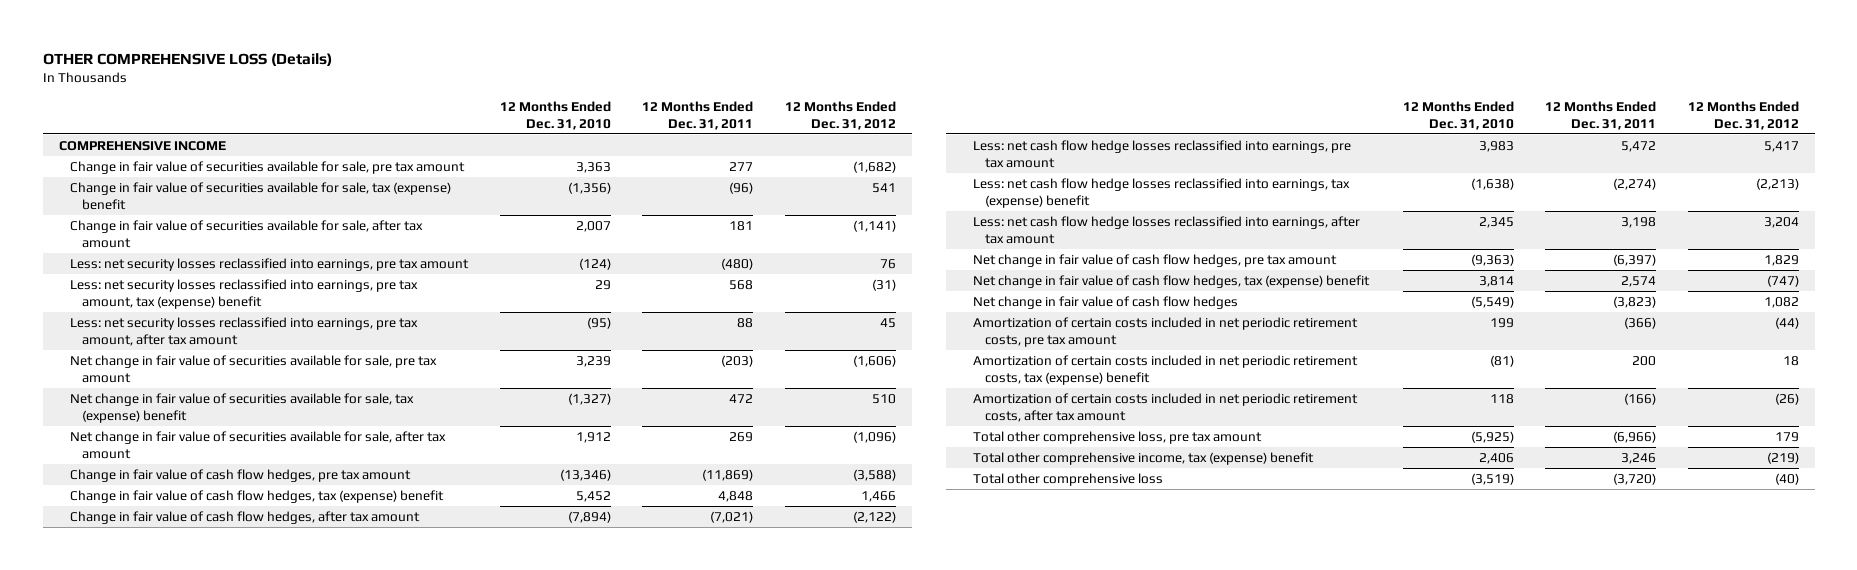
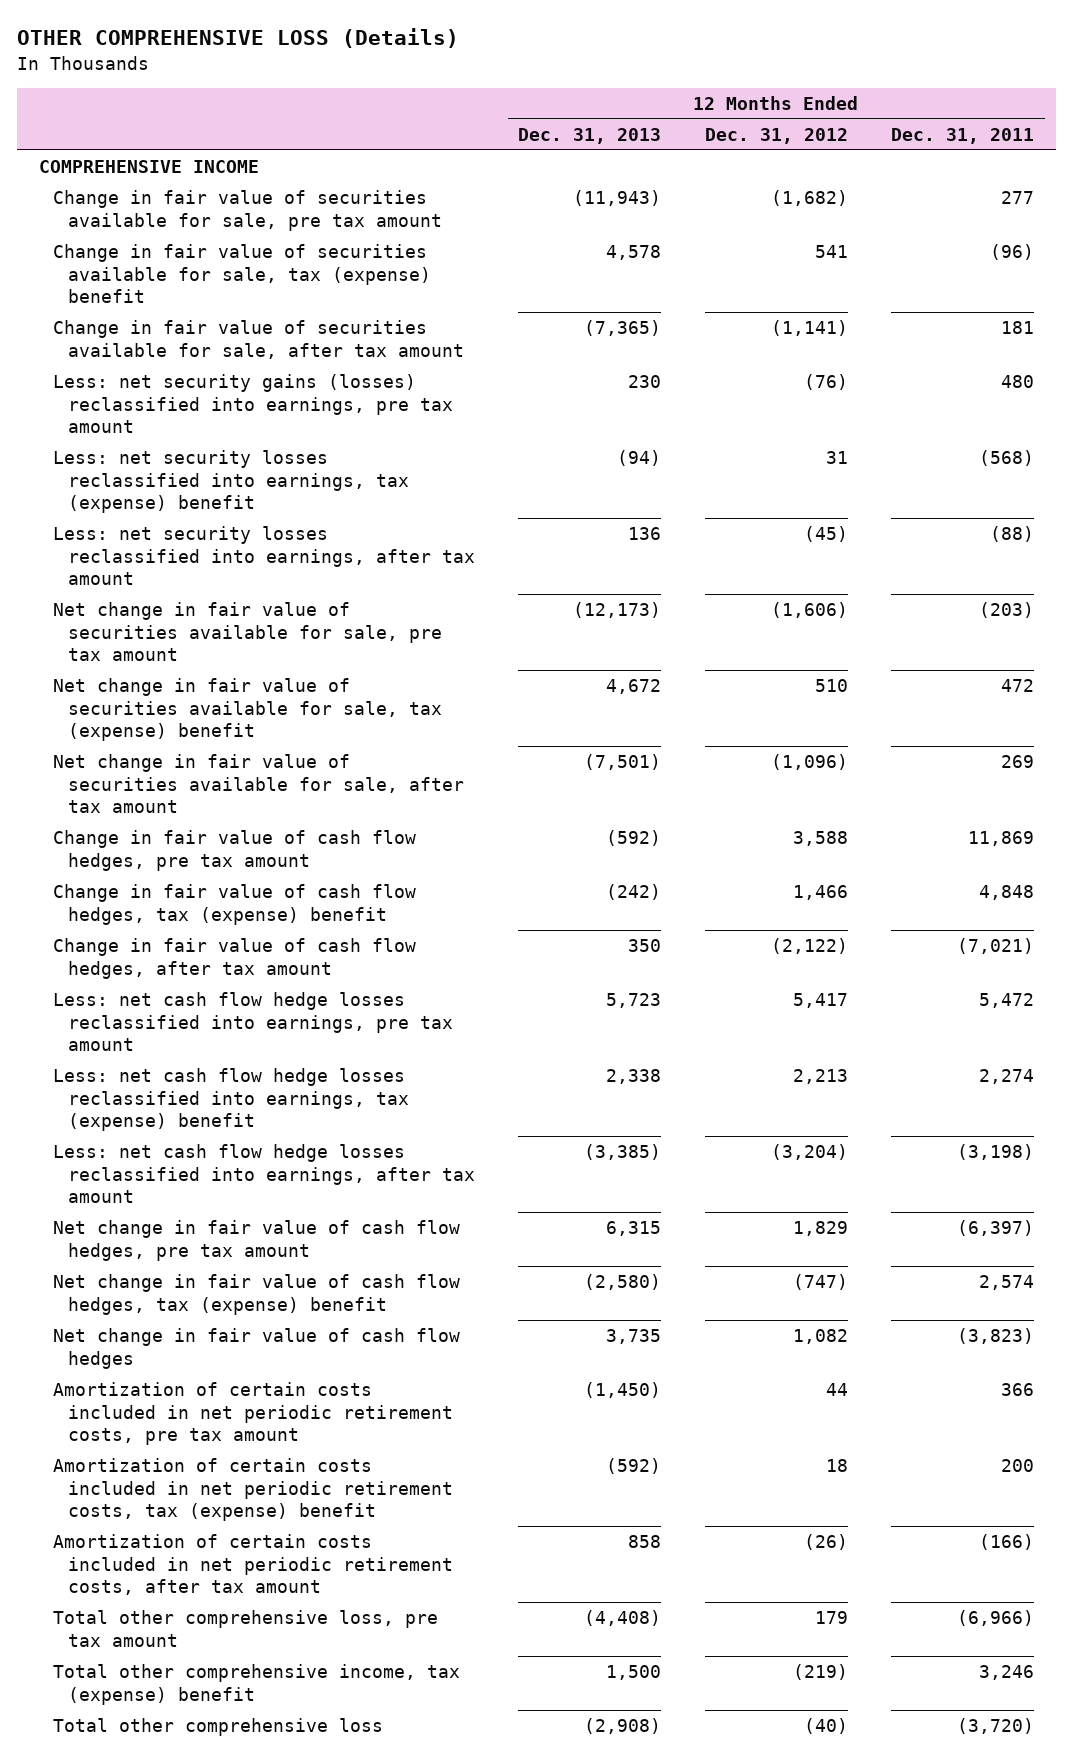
- | 12 Months Ended Dec. 31, 2010 | 12 Months Ended Dec. 31, 2011 | 12 Months Ended Dec. 31, 2012
+ | 12 Months Ended Dec. 31, 2013 | 12 Months Ended Dec. 31, 2012 | 12 Months Ended Dec. 31, 2011
- Less: net security losses reclassified into earnings, pre tax amount | (124) | (480) | 76
- Less: net security losses reclassified into earnings, pre tax amount, tax (expense) benefit | 29 | 568 | (31)
- Less: net security losses reclassified into earnings, pre tax amount, after tax amount | (95) | 88 | 45
+ Less: net security gains (losses) reclassified into earnings, pre tax amount | 230 | (76) | 480
+ Less: net security losses reclassified into earnings, tax (expense) benefit | (94) | 31 | (568)
+ Less: net security losses reclassified into earnings, after tax amount | 136 | (45) | (88)
- Change in fair value of cash flow hedges, pre tax amount | (13,346) | (11,869) | (3,588)
+ Change in fair value of cash flow hedges, pre tax amount | (592) | 3,588 | 11,869
- Less: net cash flow hedge losses reclassified into earnings, tax (expense) benefit | (1,638) | (2,274) | (2,213)
- Less: net cash flow hedge losses reclassified into earnings, after tax amount | 2,345 | 3,198 | 3,204
+ Less: net cash flow hedge losses reclassified into earnings, tax (expense) benefit | 2,338 | 2,213 | 2,274
+ Less: net cash flow hedge losses reclassified into earnings, after tax amount | (3,385) | (3,204) | (3,198)
- Amortization of certain costs included in net periodic retirement costs, pre tax amount | 199 | (366) | (44)
+ Amortization of certain costs included in net periodic retirement costs, pre tax amount | (1,450) | 44 | 366

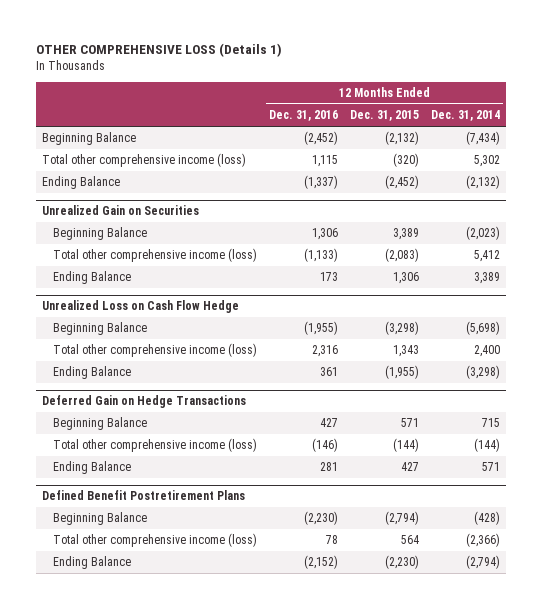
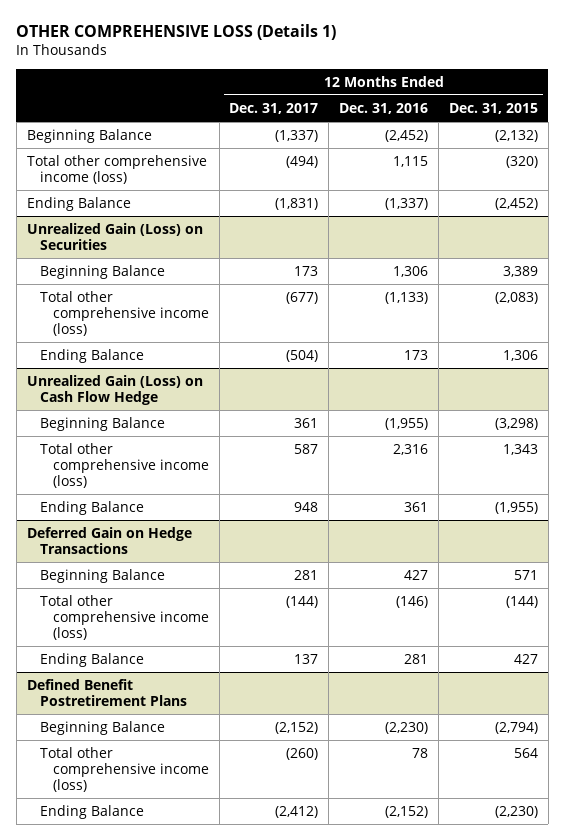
- | 12 Months Ended Dec. 31, 2016 | 12 Months Ended Dec. 31, 2015 | 12 Months Ended Dec. 31, 2014
+ | 12 Months Ended Dec. 31, 2017 | 12 Months Ended Dec. 31, 2016 | 12 Months Ended Dec. 31, 2015
- Unrealized Gain on Securities
+ Unrealized Gain (Loss) on Securities
- Unrealized Loss on Cash Flow Hedge
+ Unrealized Gain (Loss) on Cash Flow Hedge

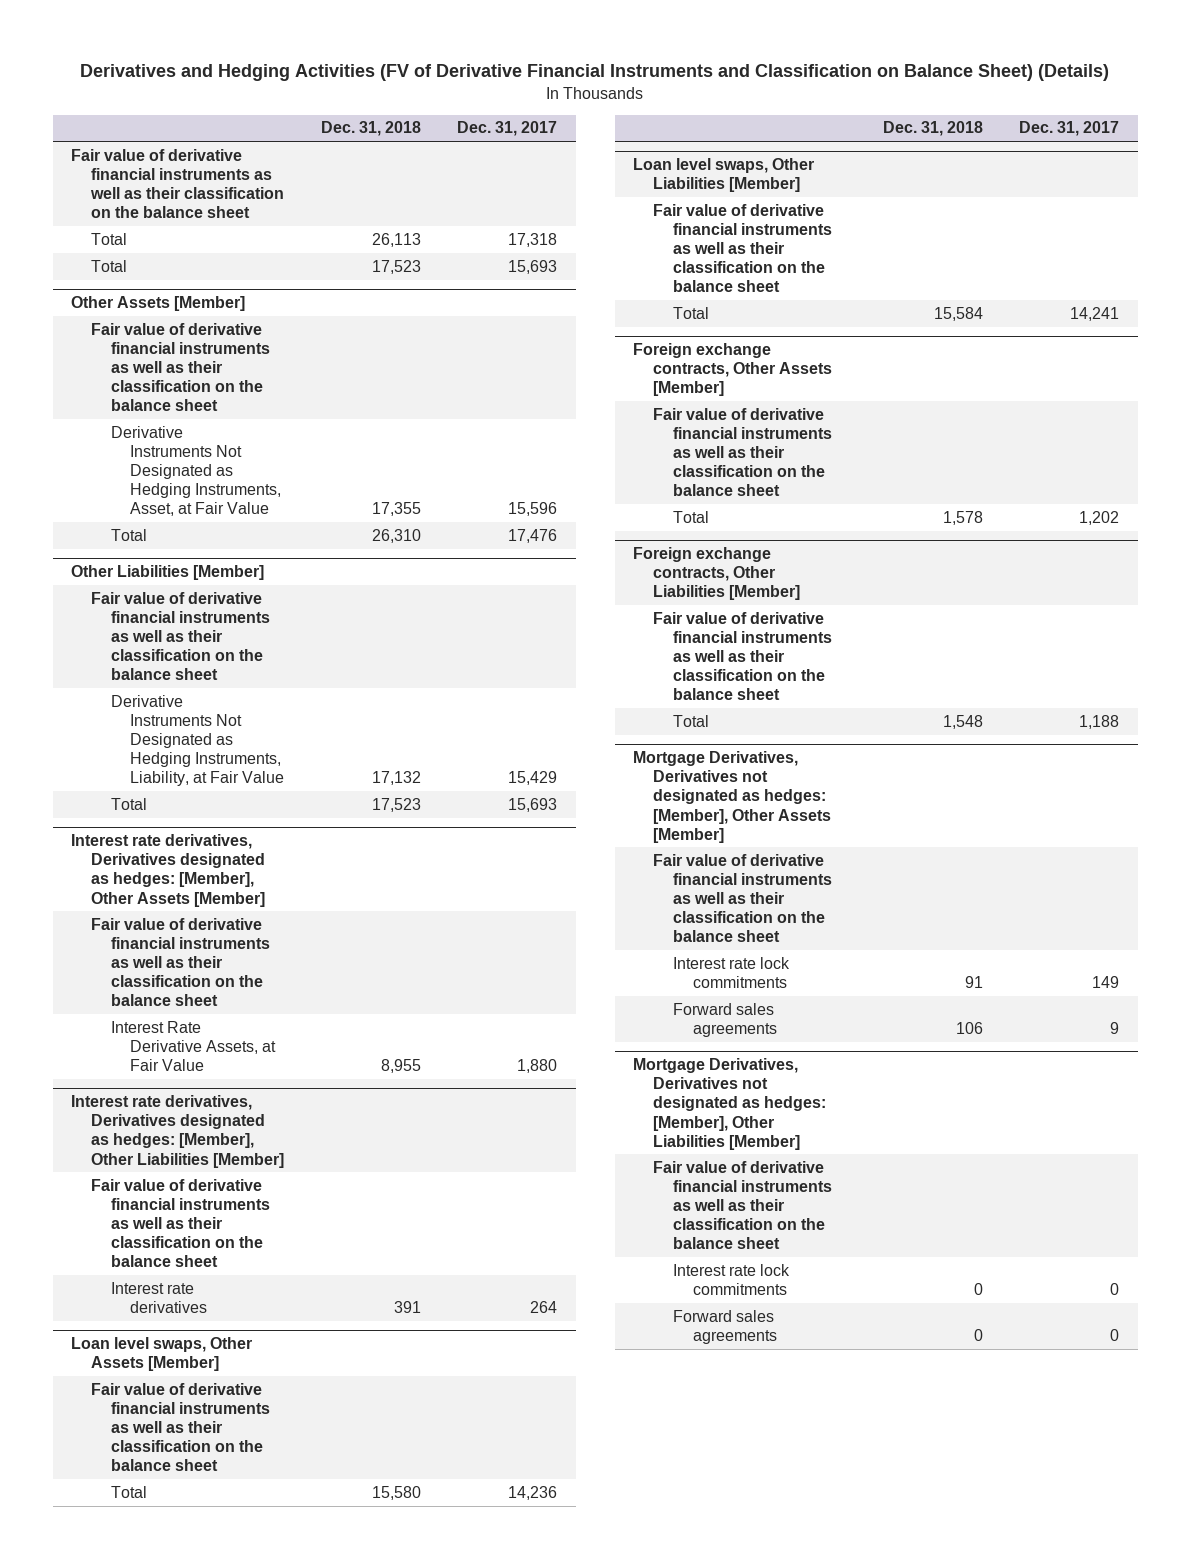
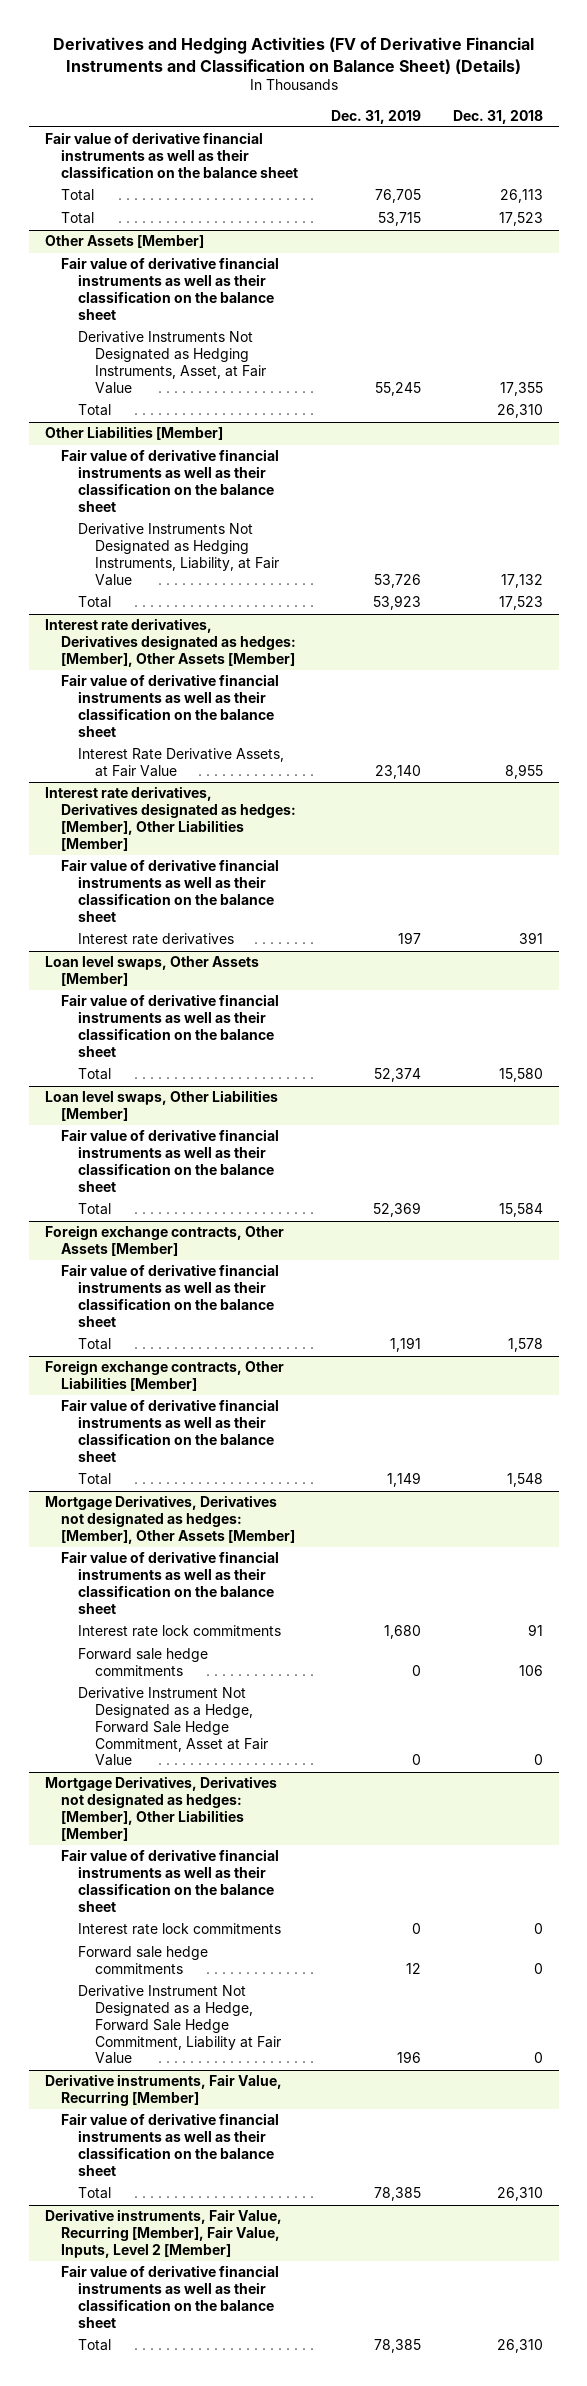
- | Dec. 31, 2018 | Dec. 31, 2017
+ | Dec. 31, 2019 | Dec. 31, 2018
@ Mortgage Derivatives, Derivatives not designated as hedges: [Member], Other Assets [Member]
- Forward sales agreements | 106 | 9
+ Forward sale hedge commitments | 0 | 106
+ Derivative Instrument Not Designated as a Hedge, Forward Sale Hedge Commitment, Asset at Fair Value | 0 | 0
@ Mortgage Derivatives, Derivatives not designated as hedges: [Member], Other Liabilities [Member]
- Forward sales agreements | 0 | 0
+ Forward sale hedge commitments | 12 | 0
+ Derivative Instrument Not Designated as a Hedge, Forward Sale Hedge Commitment, Liability at Fair Value | 196 | 0
+ Derivative instruments, Fair Value, Recurring [Member]
+ Fair value of derivative financial instruments as well as their classification on the balance sheet
+ Total | 78,385 | 26,310
+ Derivative instruments, Fair Value, Recurring [Member], Fair Value, Inputs, Level 2 [Member]
+ Fair value of derivative financial instruments as well as their classification on the balance sheet
+ Total | 78,385 | 26,310

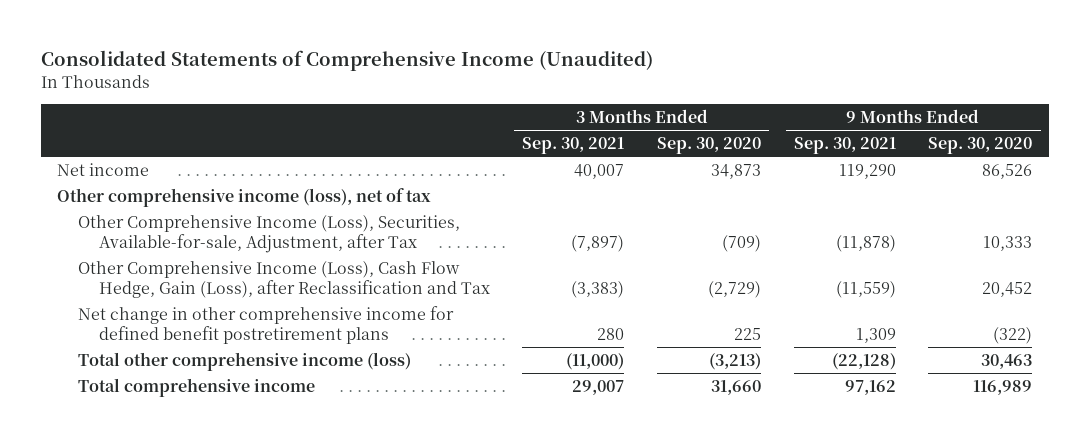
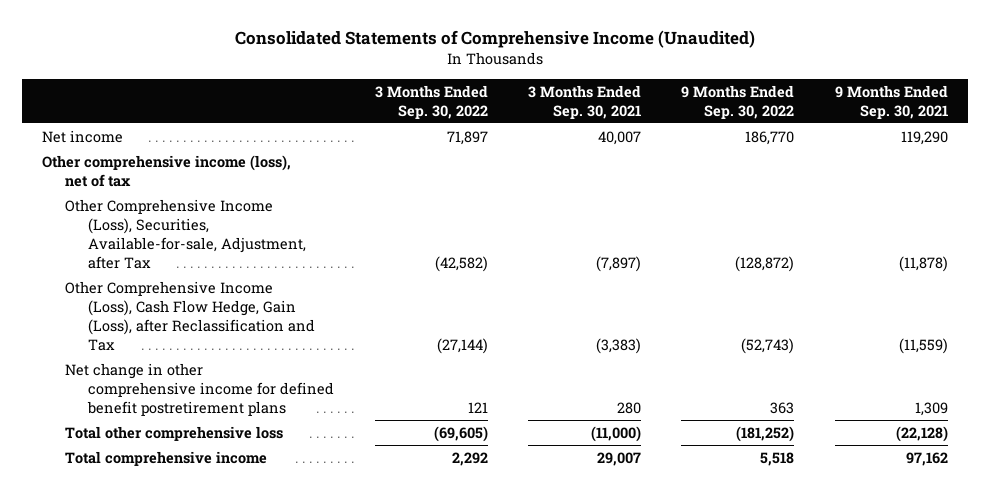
- | 3 Months Ended Sep. 30, 2021 | 3 Months Ended Sep. 30, 2020 | 9 Months Ended Sep. 30, 2021 | 9 Months Ended Sep. 30, 2020
+ | 3 Months Ended Sep. 30, 2022 | 3 Months Ended Sep. 30, 2021 | 9 Months Ended Sep. 30, 2022 | 9 Months Ended Sep. 30, 2021
- Total other comprehensive income (loss) | (11,000) | (3,213) | (22,128) | 30,463
+ Total other comprehensive loss | (69,605) | (11,000) | (181,252) | (22,128)

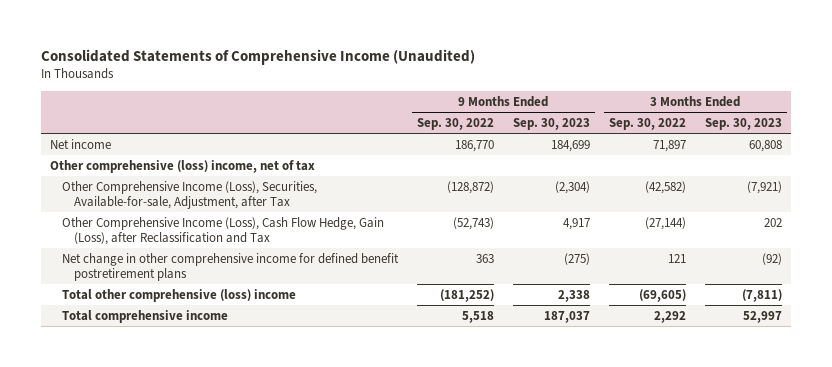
- | 3 Months Ended Sep. 30, 2022 | 3 Months Ended Sep. 30, 2021 | 9 Months Ended Sep. 30, 2022 | 9 Months Ended Sep. 30, 2021
+ | 9 Months Ended Sep. 30, 2022 | 9 Months Ended Sep. 30, 2023 | 3 Months Ended Sep. 30, 2022 | 3 Months Ended Sep. 30, 2023
- Other comprehensive income (loss), net of tax
+ Other comprehensive (loss) income, net of tax
- Total other comprehensive loss | (69,605) | (11,000) | (181,252) | (22,128)
+ Total other comprehensive (loss) income | (181,252) | 2,338 | (69,605) | (7,811)

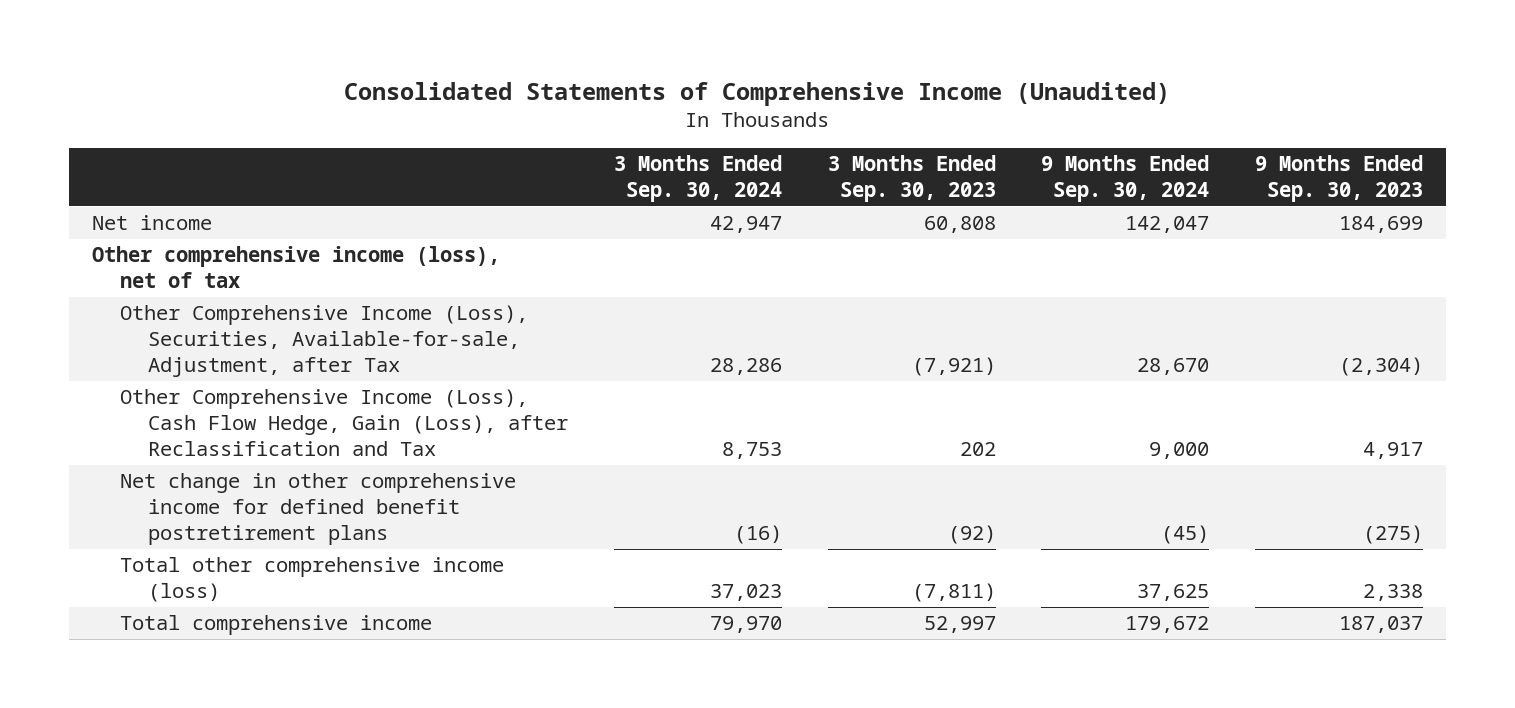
- | 9 Months Ended Sep. 30, 2022 | 9 Months Ended Sep. 30, 2023 | 3 Months Ended Sep. 30, 2022 | 3 Months Ended Sep. 30, 2023
+ | 3 Months Ended Sep. 30, 2024 | 3 Months Ended Sep. 30, 2023 | 9 Months Ended Sep. 30, 2024 | 9 Months Ended Sep. 30, 2023
- Other comprehensive (loss) income, net of tax
+ Other comprehensive income (loss), net of tax
- Total other comprehensive (loss) income | (181,252) | 2,338 | (69,605) | (7,811)
+ Total other comprehensive income (loss) | 37,023 | (7,811) | 37,625 | 2,338

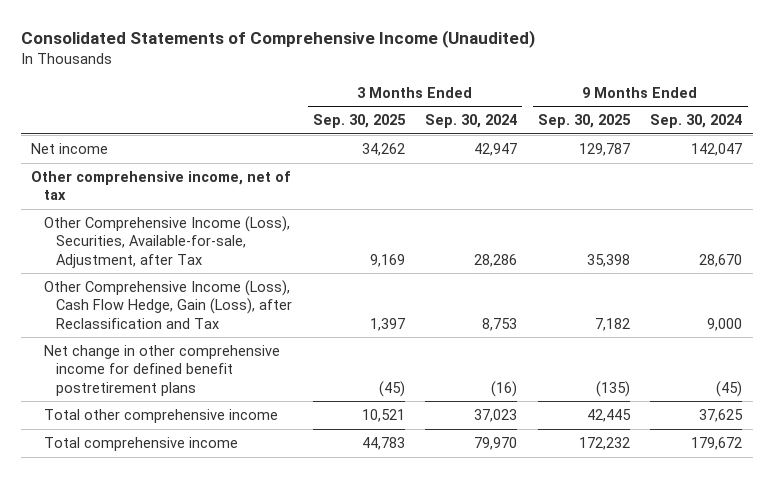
- | 3 Months Ended Sep. 30, 2024 | 3 Months Ended Sep. 30, 2023 | 9 Months Ended Sep. 30, 2024 | 9 Months Ended Sep. 30, 2023
+ | 3 Months Ended Sep. 30, 2025 | 3 Months Ended Sep. 30, 2024 | 9 Months Ended Sep. 30, 2025 | 9 Months Ended Sep. 30, 2024
- Other comprehensive income (loss), net of tax
+ Other comprehensive income, net of tax
- Total other comprehensive income (loss) | 37,023 | (7,811) | 37,625 | 2,338
+ Total other comprehensive income | 10,521 | 37,023 | 42,445 | 37,625

